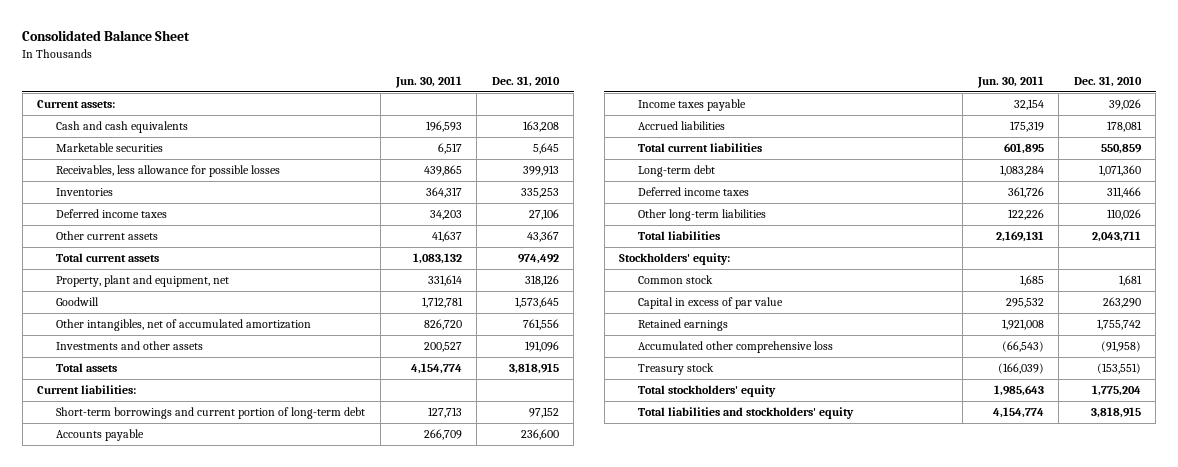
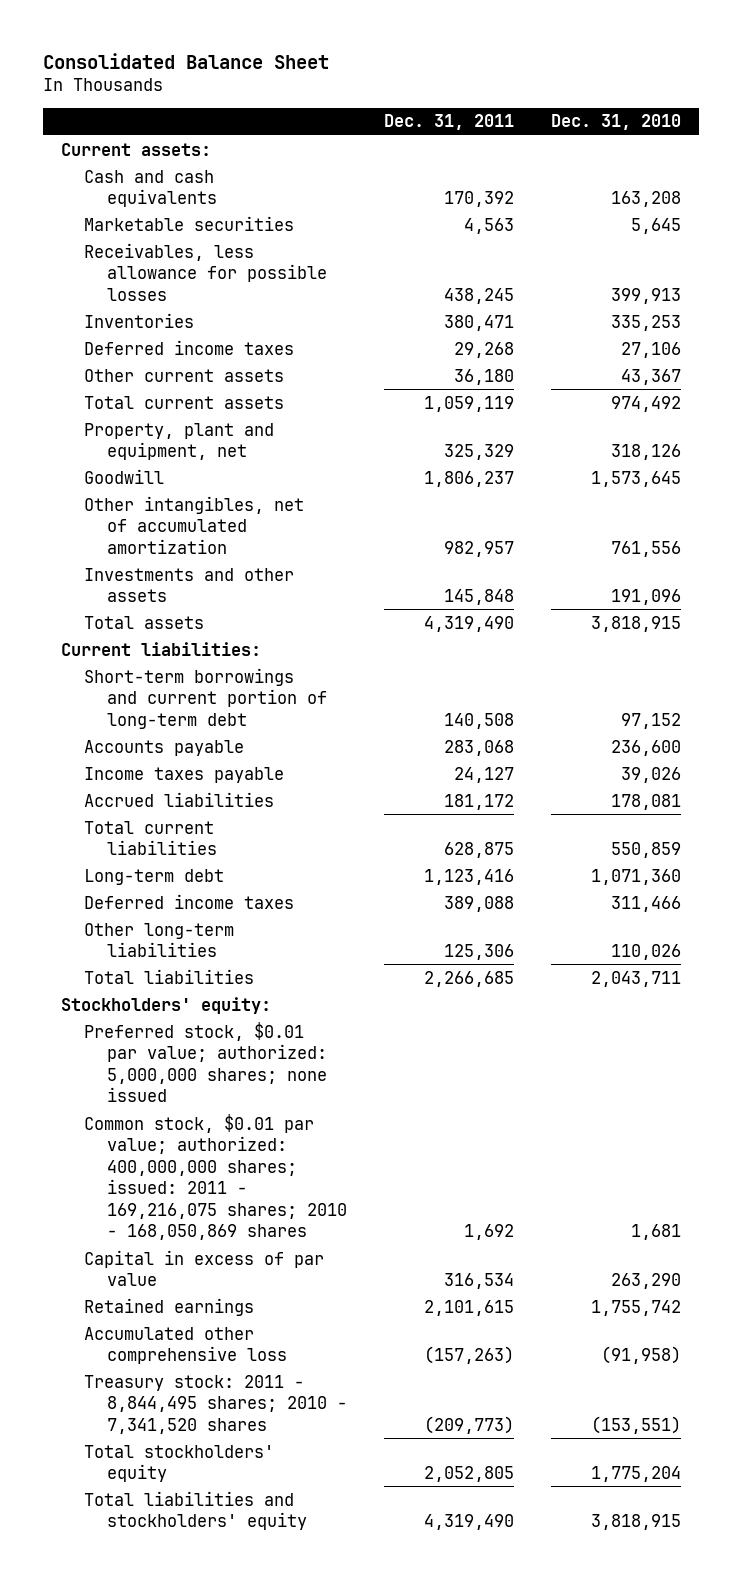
- | Jun. 30, 2011 | Dec. 31, 2010
+ | Dec. 31, 2011 | Dec. 31, 2010
- Common stock | 1,685 | 1,681
+ Preferred stock, $0.01 par value; authorized: 5,000,000 shares; none issued
+ Common stock, $0.01 par value; authorized: 400,000,000 shares; issued: 2011 - 169,216,075 shares; 2010 - 168,050,869 shares | 1,692 | 1,681
- Treasury stock | (166,039) | (153,551)
+ Treasury stock: 2011 - 8,844,495 shares; 2010 - 7,341,520 shares | (209,773) | (153,551)

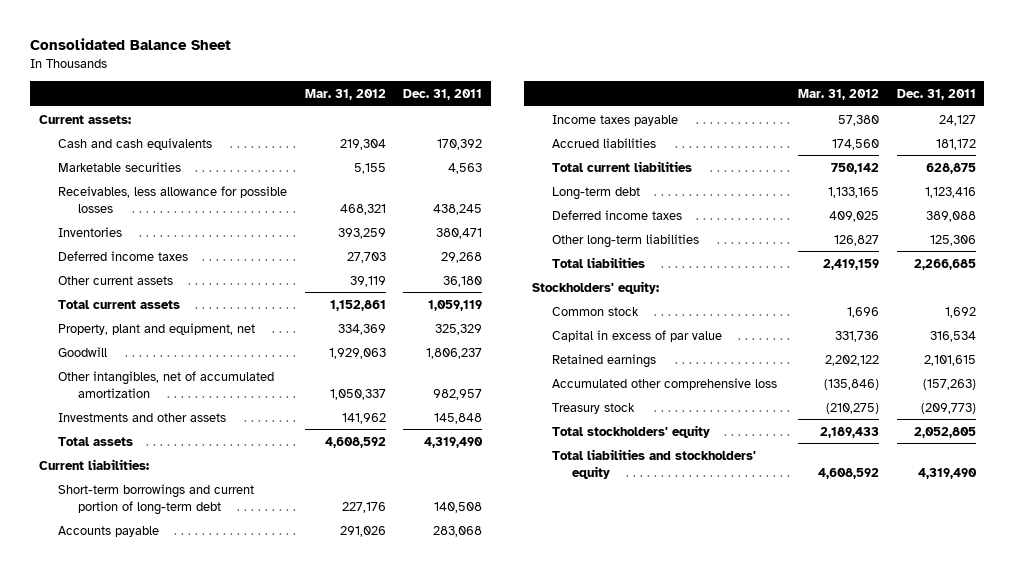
- | Dec. 31, 2011 | Dec. 31, 2010
+ | Mar. 31, 2012 | Dec. 31, 2011
- Preferred stock, $0.01 par value; authorized: 5,000,000 shares; none issued
- Common stock, $0.01 par value; authorized: 400,000,000 shares; issued: 2011 - 169,216,075 shares; 2010 - 168,050,869 shares | 1,692 | 1,681
+ Common stock | 1,696 | 1,692
- Treasury stock: 2011 - 8,844,495 shares; 2010 - 7,341,520 shares | (209,773) | (153,551)
+ Treasury stock | (210,275) | (209,773)

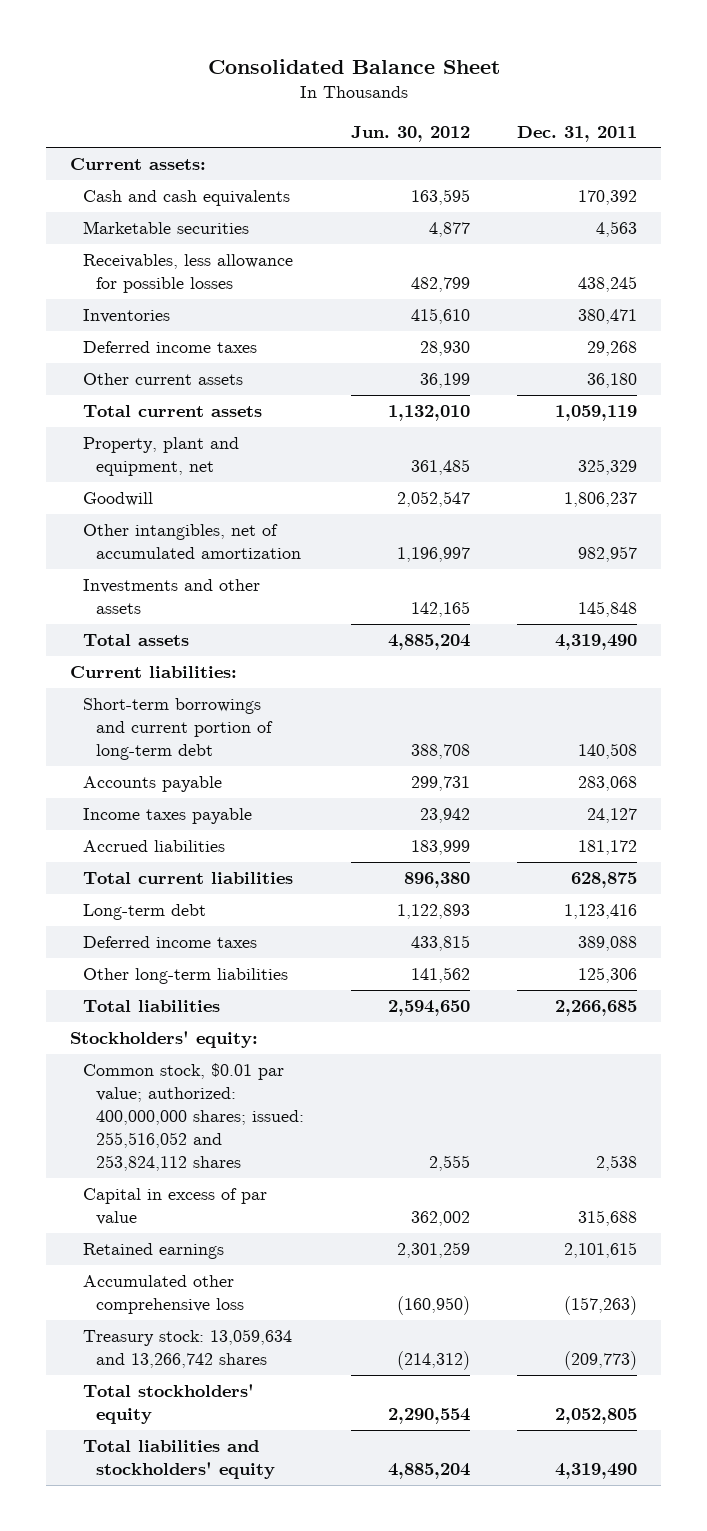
- | Mar. 31, 2012 | Dec. 31, 2011
+ | Jun. 30, 2012 | Dec. 31, 2011
- Common stock | 1,696 | 1,692
- Capital in excess of par value | 331,736 | 316,534
+ Common stock, $0.01 par value; authorized: 400,000,000 shares; issued: 255,516,052 and 253,824,112 shares | 2,555 | 2,538
+ Capital in excess of par value | 362,002 | 315,688
- Treasury stock | (210,275) | (209,773)
+ Treasury stock: 13,059,634 and 13,266,742 shares | (214,312) | (209,773)

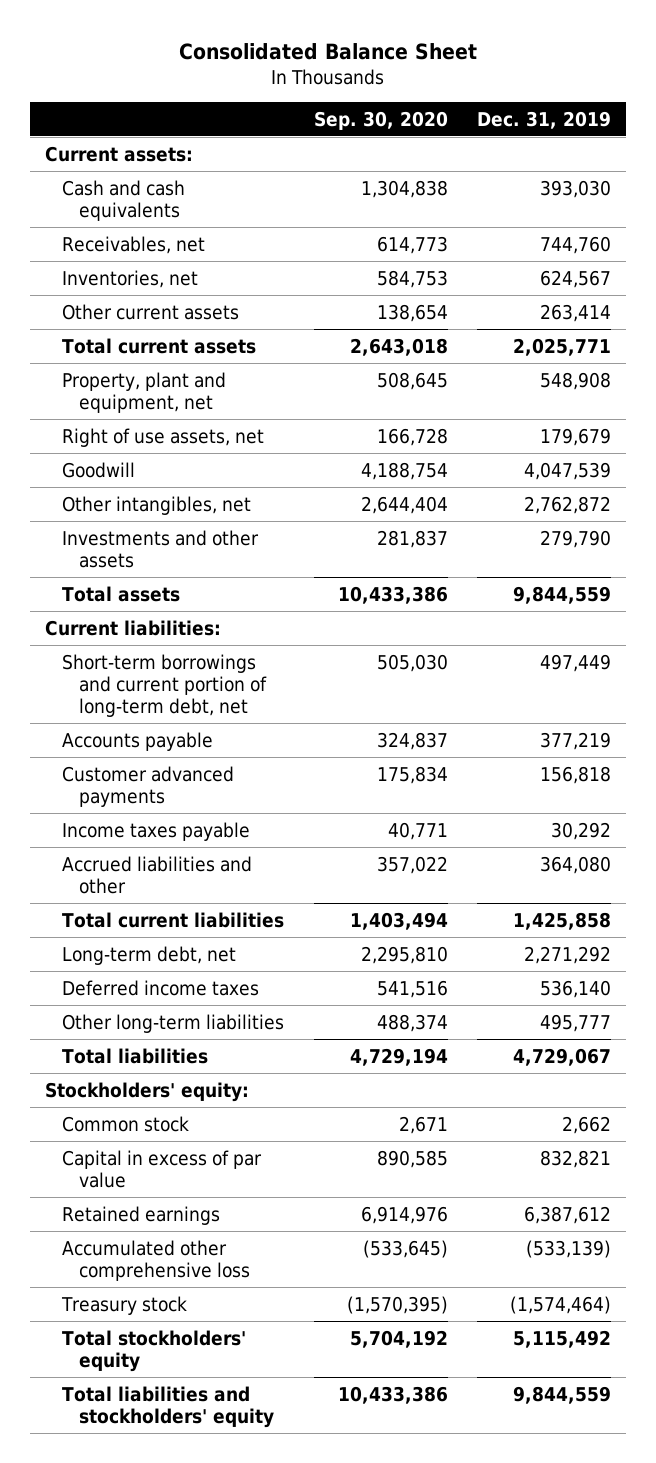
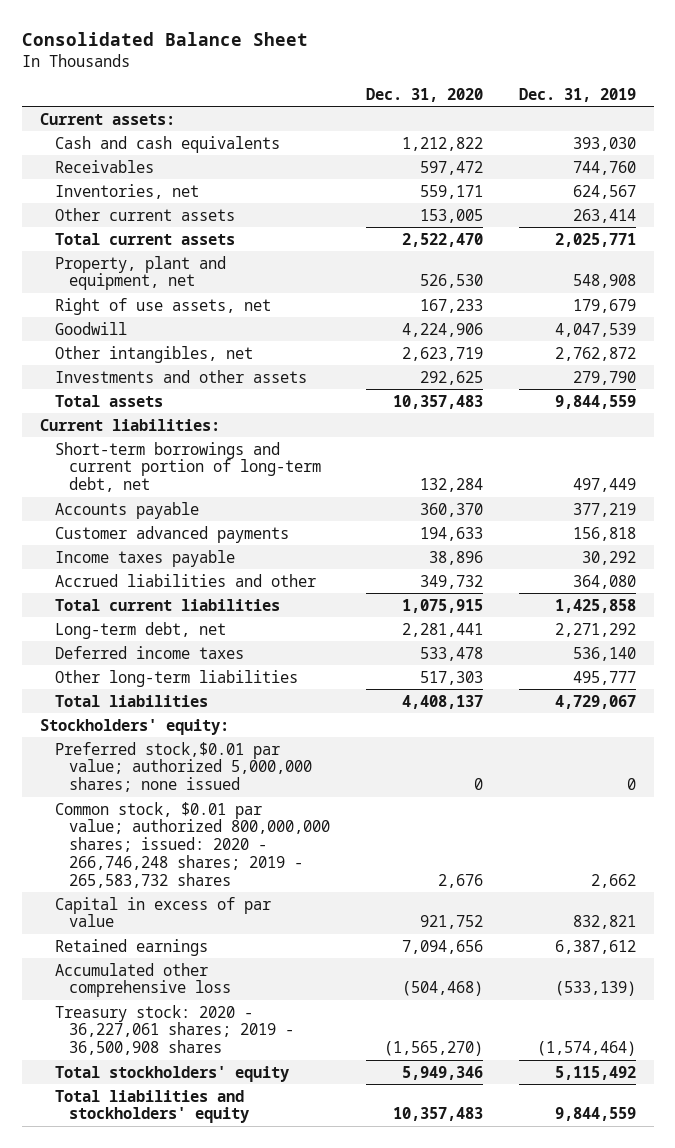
- | Sep. 30, 2020 | Dec. 31, 2019
+ | Dec. 31, 2020 | Dec. 31, 2019
- Receivables, net | 614,773 | 744,760
+ Receivables | 597,472 | 744,760
- Common stock | 2,671 | 2,662
+ Preferred stock,$0.01 par value; authorized 5,000,000 shares; none issued | 0 | 0
+ Common stock, $0.01 par value; authorized 800,000,000 shares; issued: 2020 - 266,746,248 shares; 2019 - 265,583,732 shares | 2,676 | 2,662
- Treasury stock | (1,570,395) | (1,574,464)
+ Treasury stock: 2020 - 36,227,061 shares; 2019 - 36,500,908 shares | (1,565,270) | (1,574,464)

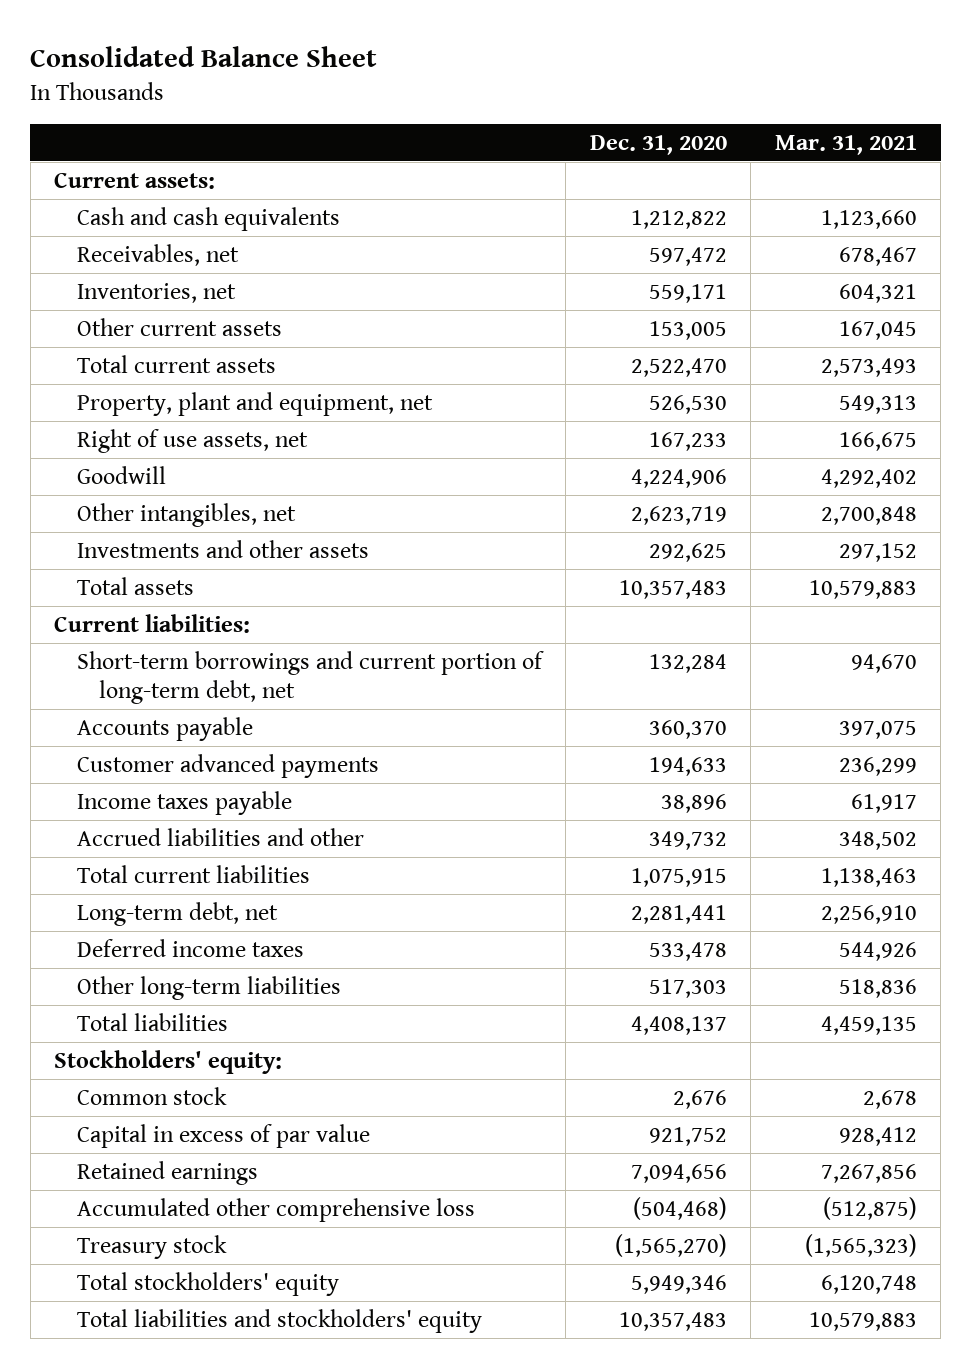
- | Dec. 31, 2020 | Dec. 31, 2019
+ | Dec. 31, 2020 | Mar. 31, 2021
- Receivables | 597,472 | 744,760
+ Receivables, net | 597,472 | 678,467
- Preferred stock,$0.01 par value; authorized 5,000,000 shares; none issued | 0 | 0
- Common stock, $0.01 par value; authorized 800,000,000 shares; issued: 2020 - 266,746,248 shares; 2019 - 265,583,732 shares | 2,676 | 2,662
+ Common stock | 2,676 | 2,678
- Treasury stock: 2020 - 36,227,061 shares; 2019 - 36,500,908 shares | (1,565,270) | (1,574,464)
+ Treasury stock | (1,565,270) | (1,565,323)

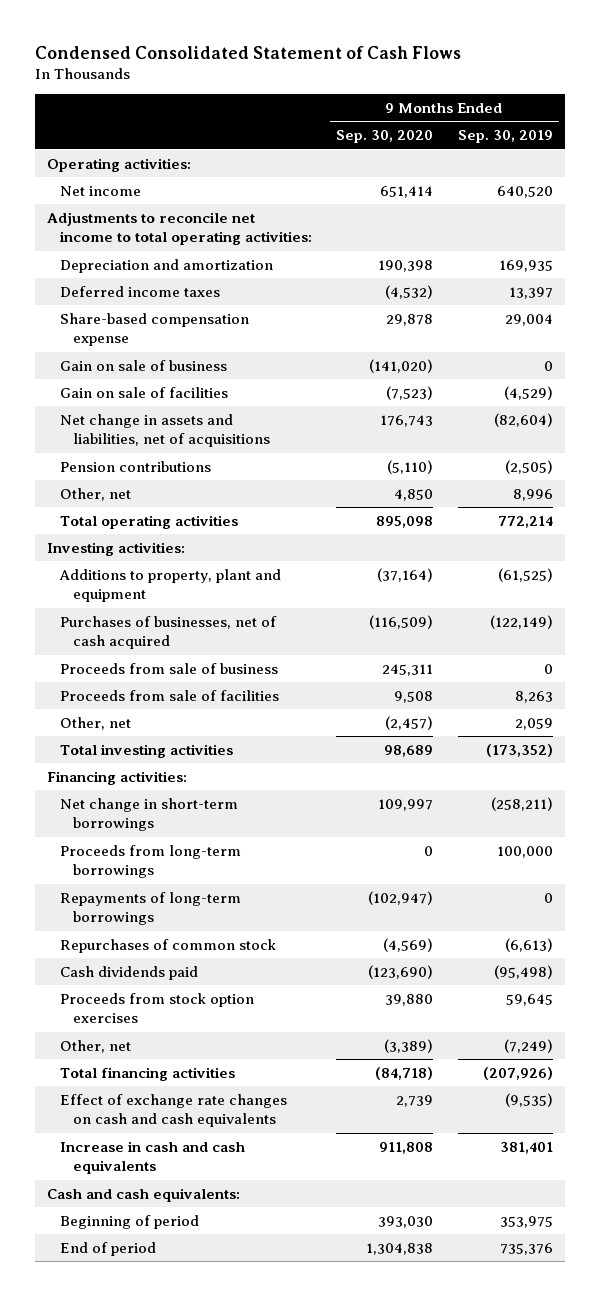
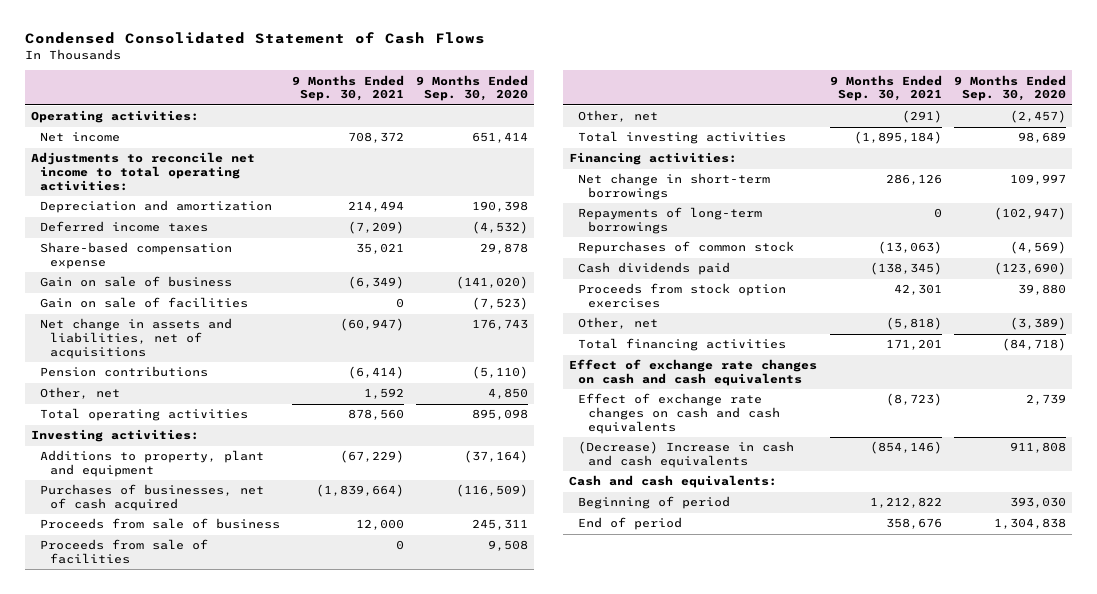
- | 9 Months Ended Sep. 30, 2020 | 9 Months Ended Sep. 30, 2019
+ | 9 Months Ended Sep. 30, 2021 | 9 Months Ended Sep. 30, 2020
- Proceeds from long-term borrowings | 0 | 100,000
+ Effect of exchange rate changes on cash and cash equivalents
- Increase in cash and cash equivalents | 911,808 | 381,401
+ (Decrease) Increase in cash and cash equivalents | (854,146) | 911,808

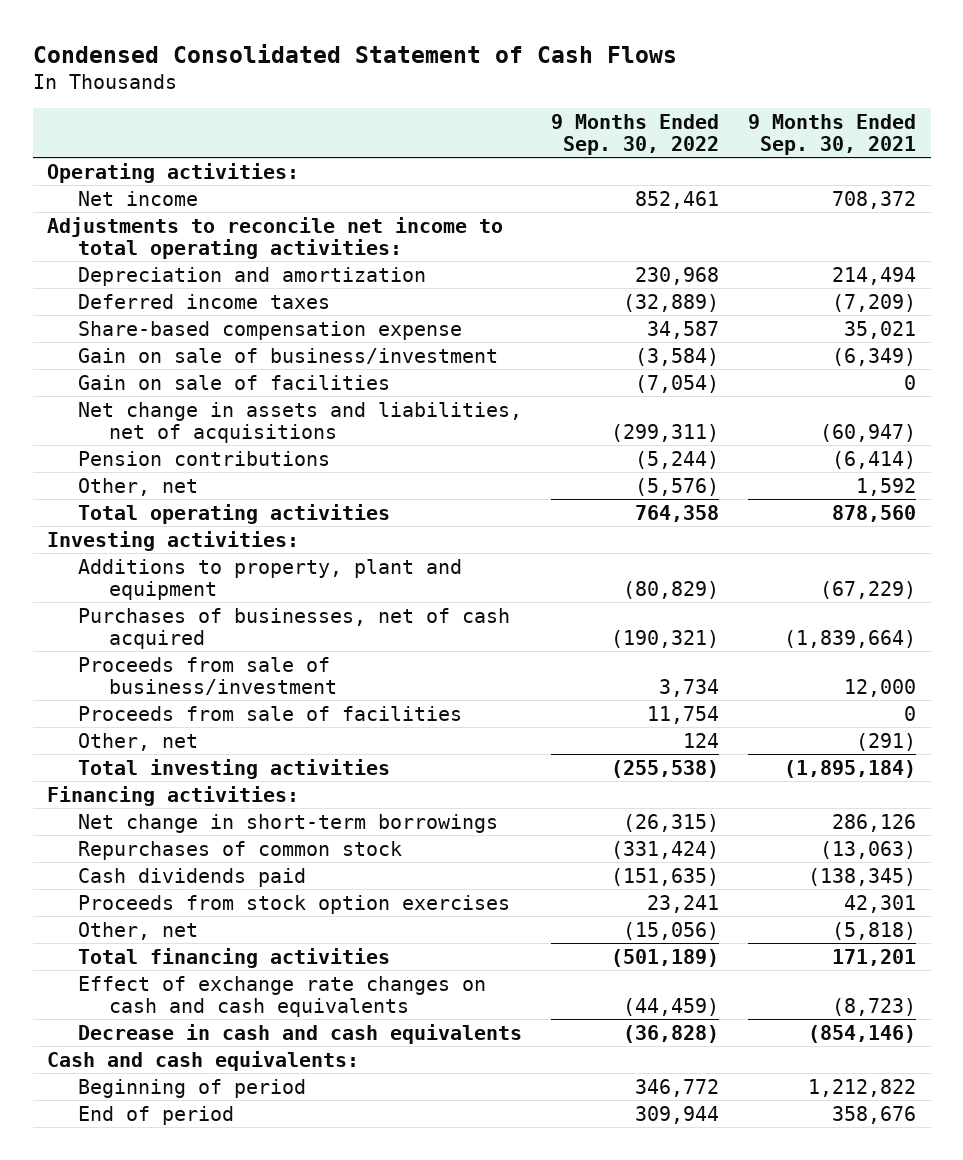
- | 9 Months Ended Sep. 30, 2021 | 9 Months Ended Sep. 30, 2020
+ | 9 Months Ended Sep. 30, 2022 | 9 Months Ended Sep. 30, 2021
- Gain on sale of business | (6,349) | (141,020)
+ Gain on sale of business/investment | (3,584) | (6,349)
- Proceeds from sale of business | 12,000 | 245,311
+ Proceeds from sale of business/investment | 3,734 | 12,000
- Repayments of long-term borrowings | 0 | (102,947)
- Effect of exchange rate changes on cash and cash equivalents
- (Decrease) Increase in cash and cash equivalents | (854,146) | 911,808
+ Decrease in cash and cash equivalents | (36,828) | (854,146)

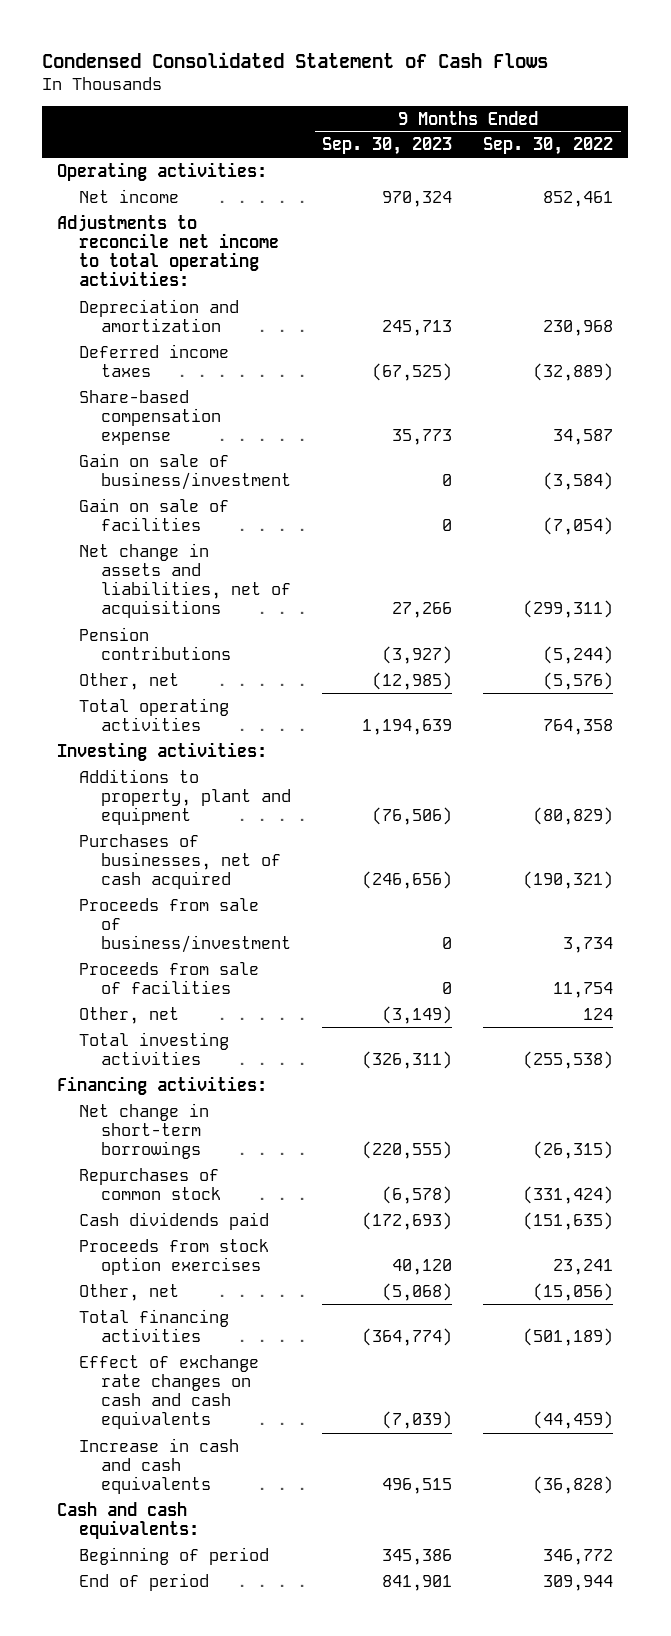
- | 9 Months Ended Sep. 30, 2022 | 9 Months Ended Sep. 30, 2021
+ | 9 Months Ended Sep. 30, 2023 | 9 Months Ended Sep. 30, 2022
- Decrease in cash and cash equivalents | (36,828) | (854,146)
+ Increase in cash and cash equivalents | 496,515 | (36,828)

